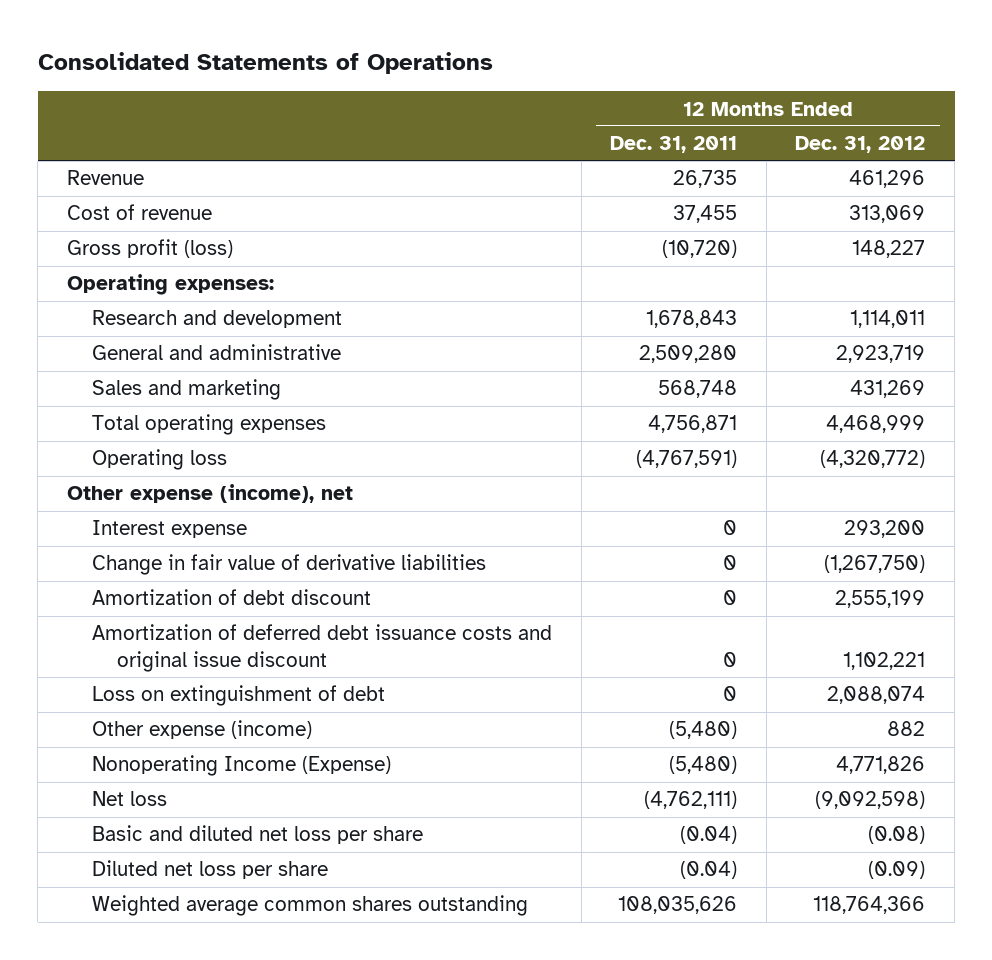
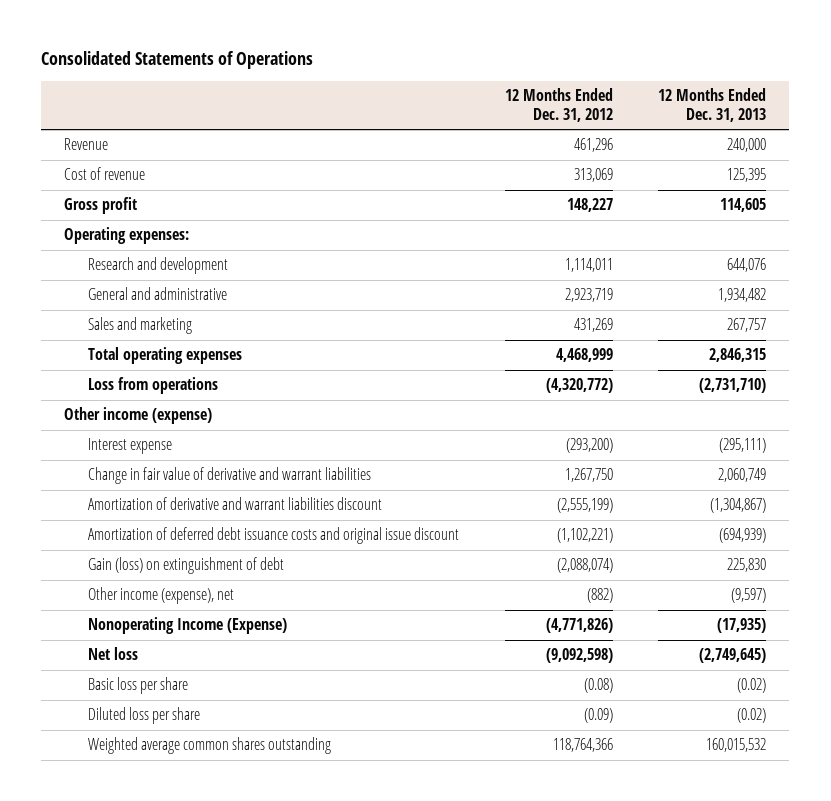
- | 12 Months Ended Dec. 31, 2011 | 12 Months Ended Dec. 31, 2012
+ | 12 Months Ended Dec. 31, 2012 | 12 Months Ended Dec. 31, 2013
- Gross profit (loss) | (10,720) | 148,227
+ Gross profit | 148,227 | 114,605
- Operating loss | (4,767,591) | (4,320,772)
- Other expense (income), net
- Interest expense | 0 | 293,200
- Change in fair value of derivative liabilities | 0 | (1,267,750)
- Amortization of debt discount | 0 | 2,555,199
- Amortization of deferred debt issuance costs and original issue discount | 0 | 1,102,221
- Loss on extinguishment of debt | 0 | 2,088,074
- Other expense (income) | (5,480) | 882
- Nonoperating Income (Expense) | (5,480) | 4,771,826
+ Loss from operations | (4,320,772) | (2,731,710)
+ Other income (expense)
+ Interest expense | (293,200) | (295,111)
+ Change in fair value of derivative and warrant liabilities | 1,267,750 | 2,060,749
+ Amortization of derivative and warrant liabilities discount | (2,555,199) | (1,304,867)
+ Amortization of deferred debt issuance costs and original issue discount | (1,102,221) | (694,939)
+ Gain (loss) on extinguishment of debt | (2,088,074) | 225,830
+ Other income (expense), net | (882) | (9,597)
+ Nonoperating Income (Expense) | (4,771,826) | (17,935)
- Basic and diluted net loss per share | (0.04) | (0.08)
- Diluted net loss per share | (0.04) | (0.09)
+ Basic loss per share | (0.08) | (0.02)
+ Diluted loss per share | (0.09) | (0.02)

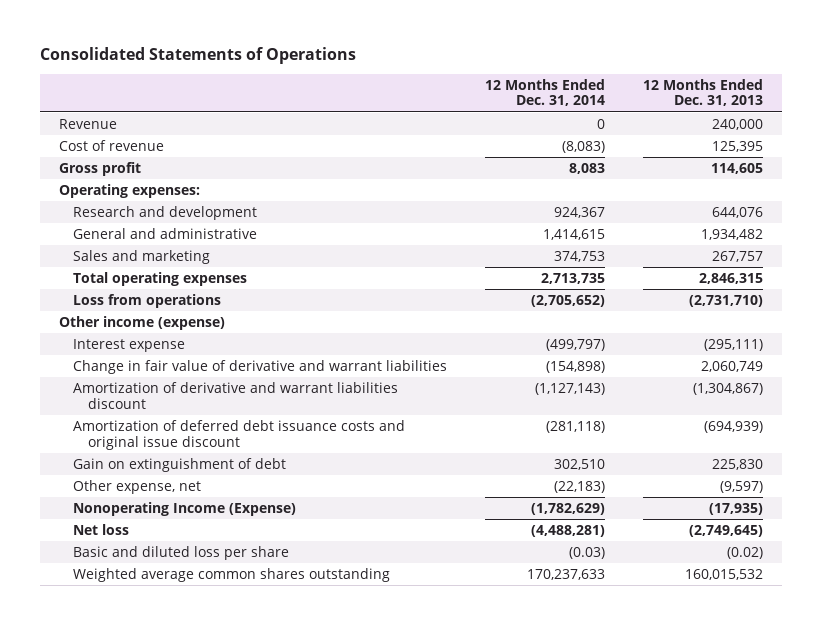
- | 12 Months Ended Dec. 31, 2012 | 12 Months Ended Dec. 31, 2013
+ | 12 Months Ended Dec. 31, 2014 | 12 Months Ended Dec. 31, 2013
- Gain (loss) on extinguishment of debt | (2,088,074) | 225,830
- Other income (expense), net | (882) | (9,597)
+ Gain on extinguishment of debt | 302,510 | 225,830
+ Other expense, net | (22,183) | (9,597)
- Basic loss per share | (0.08) | (0.02)
- Diluted loss per share | (0.09) | (0.02)
+ Basic and diluted loss per share | (0.03) | (0.02)

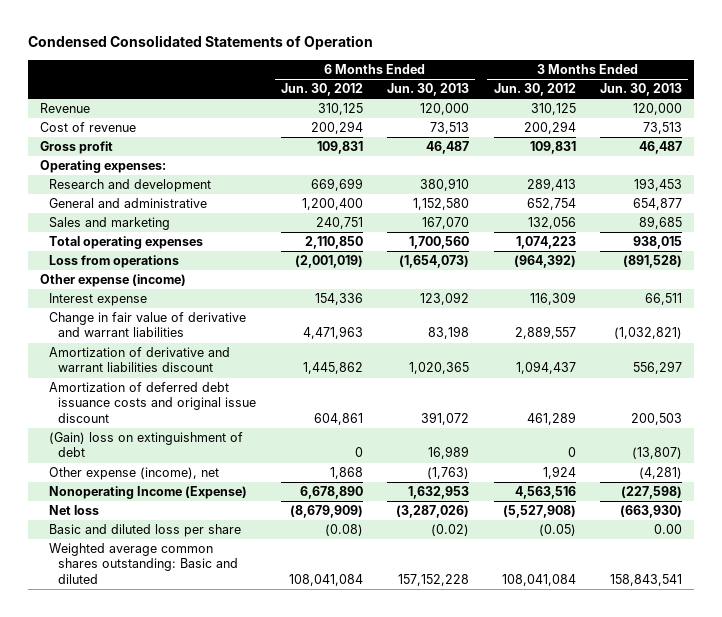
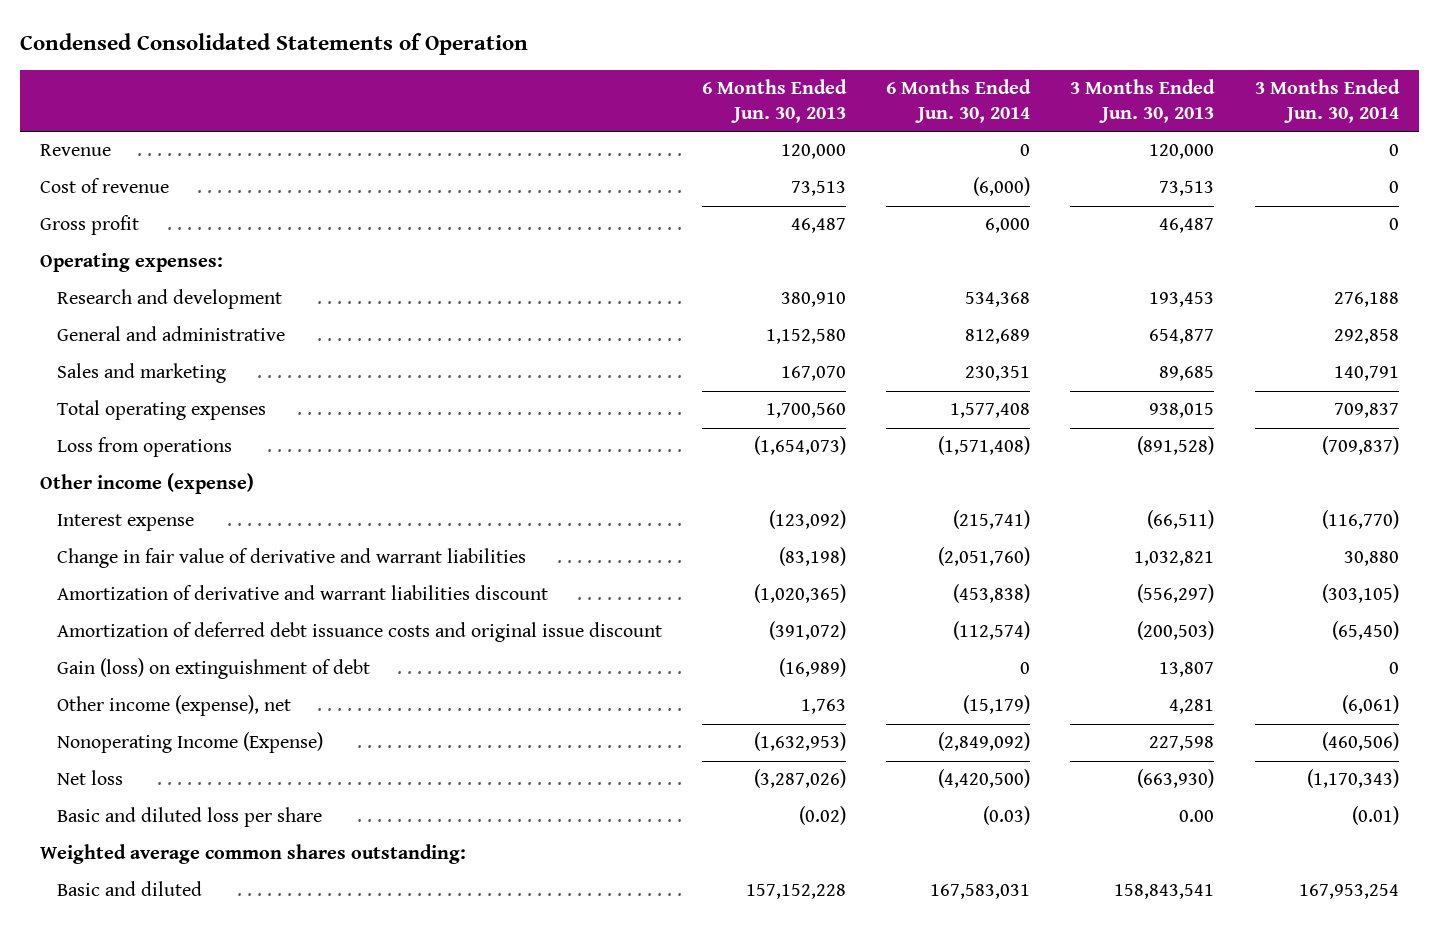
- | 6 Months Ended Jun. 30, 2012 | 6 Months Ended Jun. 30, 2013 | 3 Months Ended Jun. 30, 2012 | 3 Months Ended Jun. 30, 2013
+ | 6 Months Ended Jun. 30, 2013 | 6 Months Ended Jun. 30, 2014 | 3 Months Ended Jun. 30, 2013 | 3 Months Ended Jun. 30, 2014
- Other expense (income)
- Interest expense | 154,336 | 123,092 | 116,309 | 66,511
- Change in fair value of derivative and warrant liabilities | 4,471,963 | 83,198 | 2,889,557 | (1,032,821)
- Amortization of derivative and warrant liabilities discount | 1,445,862 | 1,020,365 | 1,094,437 | 556,297
- Amortization of deferred debt issuance costs and original issue discount | 604,861 | 391,072 | 461,289 | 200,503
- (Gain) loss on extinguishment of debt | 0 | 16,989 | 0 | (13,807)
- Other expense (income), net | 1,868 | (1,763) | 1,924 | (4,281)
- Nonoperating Income (Expense) | 6,678,890 | 1,632,953 | 4,563,516 | (227,598)
+ Other income (expense)
+ Interest expense | (123,092) | (215,741) | (66,511) | (116,770)
+ Change in fair value of derivative and warrant liabilities | (83,198) | (2,051,760) | 1,032,821 | 30,880
+ Amortization of derivative and warrant liabilities discount | (1,020,365) | (453,838) | (556,297) | (303,105)
+ Amortization of deferred debt issuance costs and original issue discount | (391,072) | (112,574) | (200,503) | (65,450)
+ Gain (loss) on extinguishment of debt | (16,989) | 0 | 13,807 | 0
+ Other income (expense), net | 1,763 | (15,179) | 4,281 | (6,061)
+ Nonoperating Income (Expense) | (1,632,953) | (2,849,092) | 227,598 | (460,506)
- Weighted average common shares outstanding: Basic and diluted | 108,041,084 | 157,152,228 | 108,041,084 | 158,843,541
+ Weighted average common shares outstanding:
+ Basic and diluted | 157,152,228 | 167,583,031 | 158,843,541 | 167,953,254

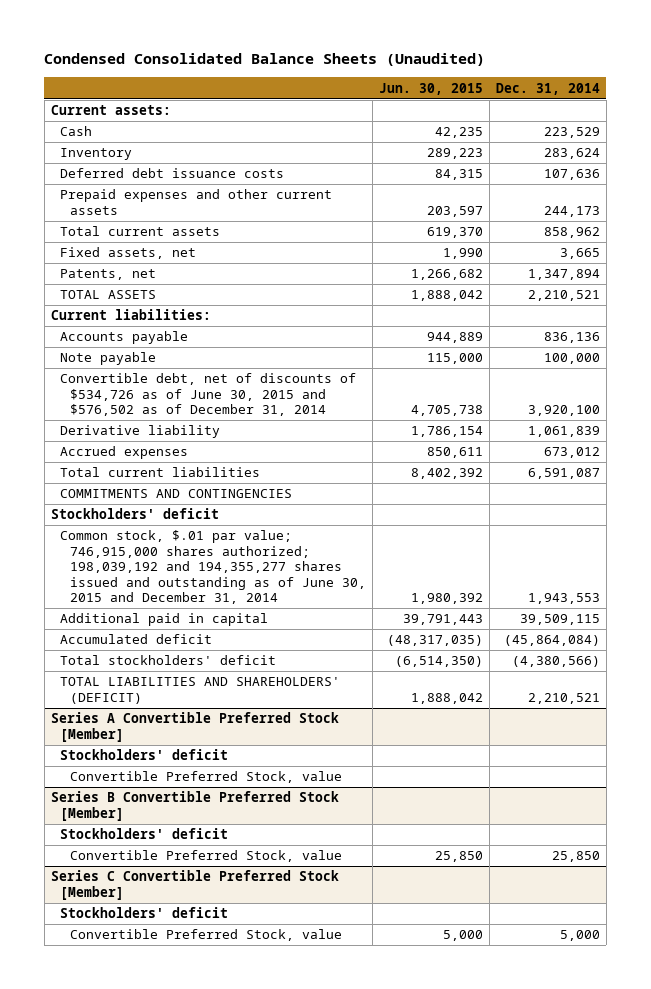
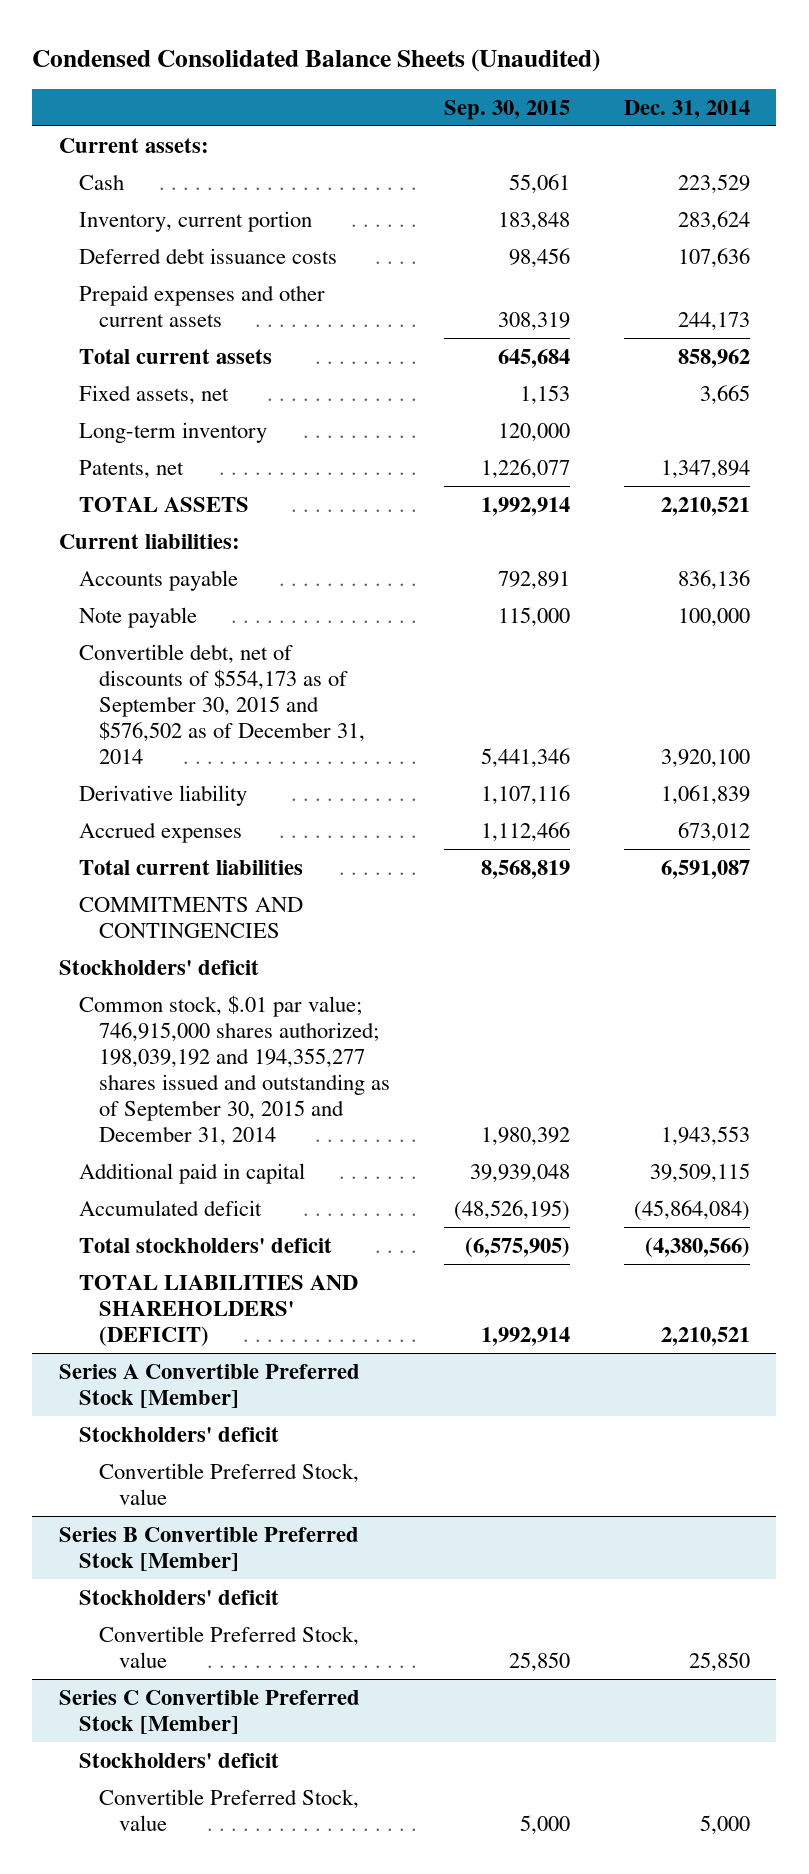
- | Jun. 30, 2015 | Dec. 31, 2014
+ | Sep. 30, 2015 | Dec. 31, 2014
- Inventory | 289,223 | 283,624
+ Inventory, current portion | 183,848 | 283,624
+ Long-term inventory | 120,000 |
- Convertible debt, net of discounts of $534,726 as of June 30, 2015 and $576,502 as of December 31, 2014 | 4,705,738 | 3,920,100
+ Convertible debt, net of discounts of $554,173 as of September 30, 2015 and $576,502 as of December 31, 2014 | 5,441,346 | 3,920,100
- Common stock, $.01 par value; 746,915,000 shares authorized; 198,039,192 and 194,355,277 shares issued and outstanding as of June 30, 2015 and December 31, 2014 | 1,980,392 | 1,943,553
+ Common stock, $.01 par value; 746,915,000 shares authorized; 198,039,192 and 194,355,277 shares issued and outstanding as of September 30, 2015 and December 31, 2014 | 1,980,392 | 1,943,553

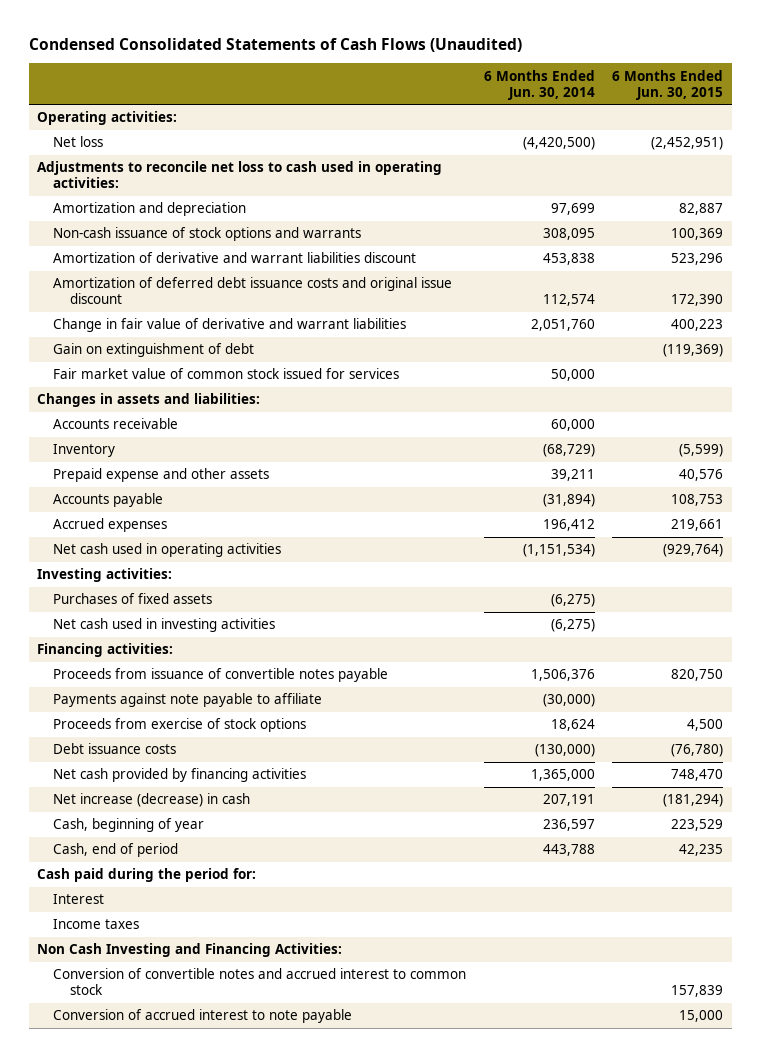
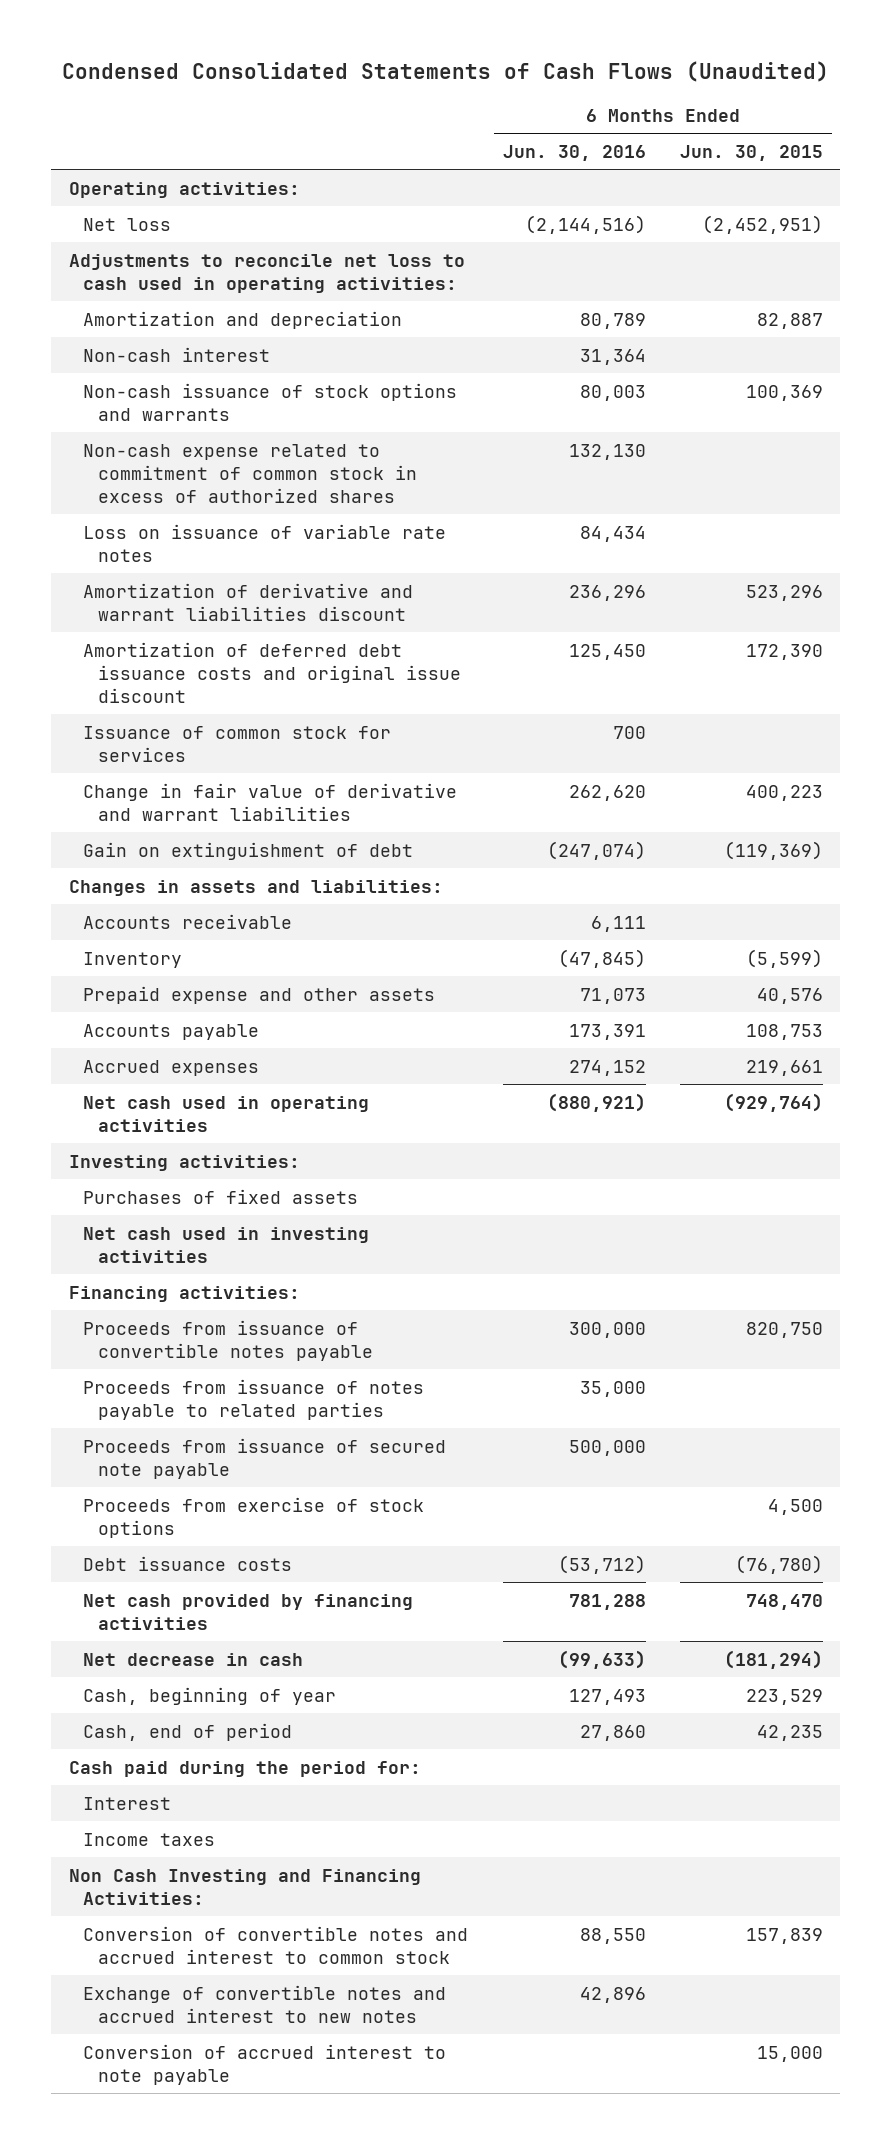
- | 6 Months Ended Jun. 30, 2014 | 6 Months Ended Jun. 30, 2015
+ | 6 Months Ended Jun. 30, 2016 | 6 Months Ended Jun. 30, 2015
+ Non-cash interest | 31,364 |
+ Non-cash expense related to commitment of common stock in excess of authorized shares | 132,130 |
+ Loss on issuance of variable rate notes | 84,434 |
+ Issuance of common stock for services | 700 |
- Fair market value of common stock issued for services | 50,000 |
- Payments against note payable to affiliate | (30,000) |
+ Proceeds from issuance of notes payable to related parties | 35,000 |
+ Proceeds from issuance of secured note payable | 500,000 |
- Net increase (decrease) in cash | 207,191 | (181,294)
+ Net decrease in cash | (99,633) | (181,294)
+ Exchange of convertible notes and accrued interest to new notes | 42,896 |

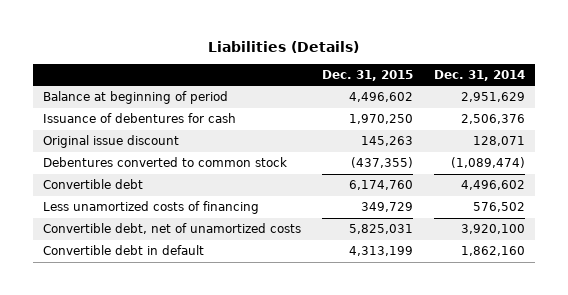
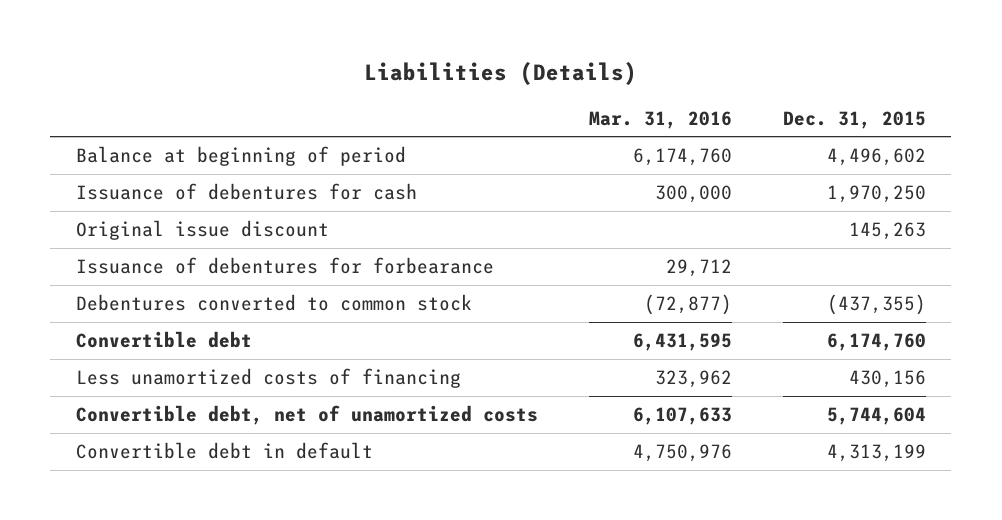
- | Dec. 31, 2015 | Dec. 31, 2014
+ | Mar. 31, 2016 | Dec. 31, 2015
+ Issuance of debentures for forbearance | 29,712 |
- Less unamortized costs of financing | 349,729 | 576,502
- Convertible debt, net of unamortized costs | 5,825,031 | 3,920,100
+ Less unamortized costs of financing | 323,962 | 430,156
+ Convertible debt, net of unamortized costs | 6,107,633 | 5,744,604

